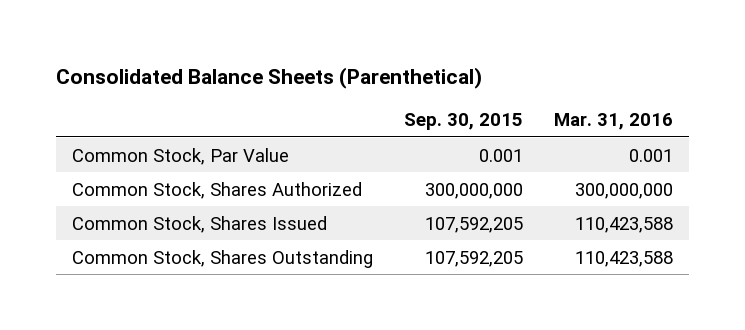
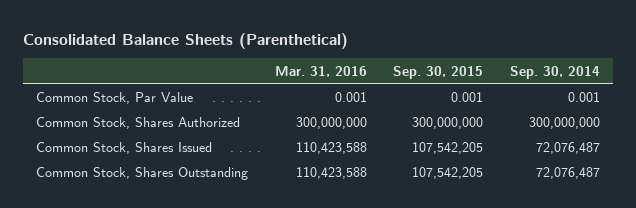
- | Sep. 30, 2015 | Mar. 31, 2016
+ | Mar. 31, 2016 | Sep. 30, 2015 | Sep. 30, 2014
- Common Stock, Shares Issued | 107,592,205 | 110,423,588
- Common Stock, Shares Outstanding | 107,592,205 | 110,423,588
+ Common Stock, Shares Issued | 110,423,588 | 107,542,205 | 72,076,487
+ Common Stock, Shares Outstanding | 110,423,588 | 107,542,205 | 72,076,487

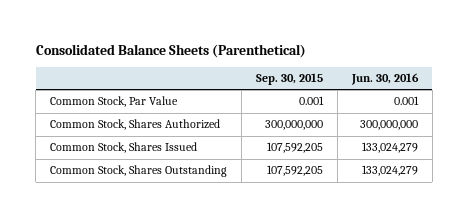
- | Mar. 31, 2016 | Sep. 30, 2015 | Sep. 30, 2014
+ | Sep. 30, 2015 | Jun. 30, 2016
- Common Stock, Shares Issued | 110,423,588 | 107,542,205 | 72,076,487
- Common Stock, Shares Outstanding | 110,423,588 | 107,542,205 | 72,076,487
+ Common Stock, Shares Issued | 107,592,205 | 133,024,279
+ Common Stock, Shares Outstanding | 107,592,205 | 133,024,279

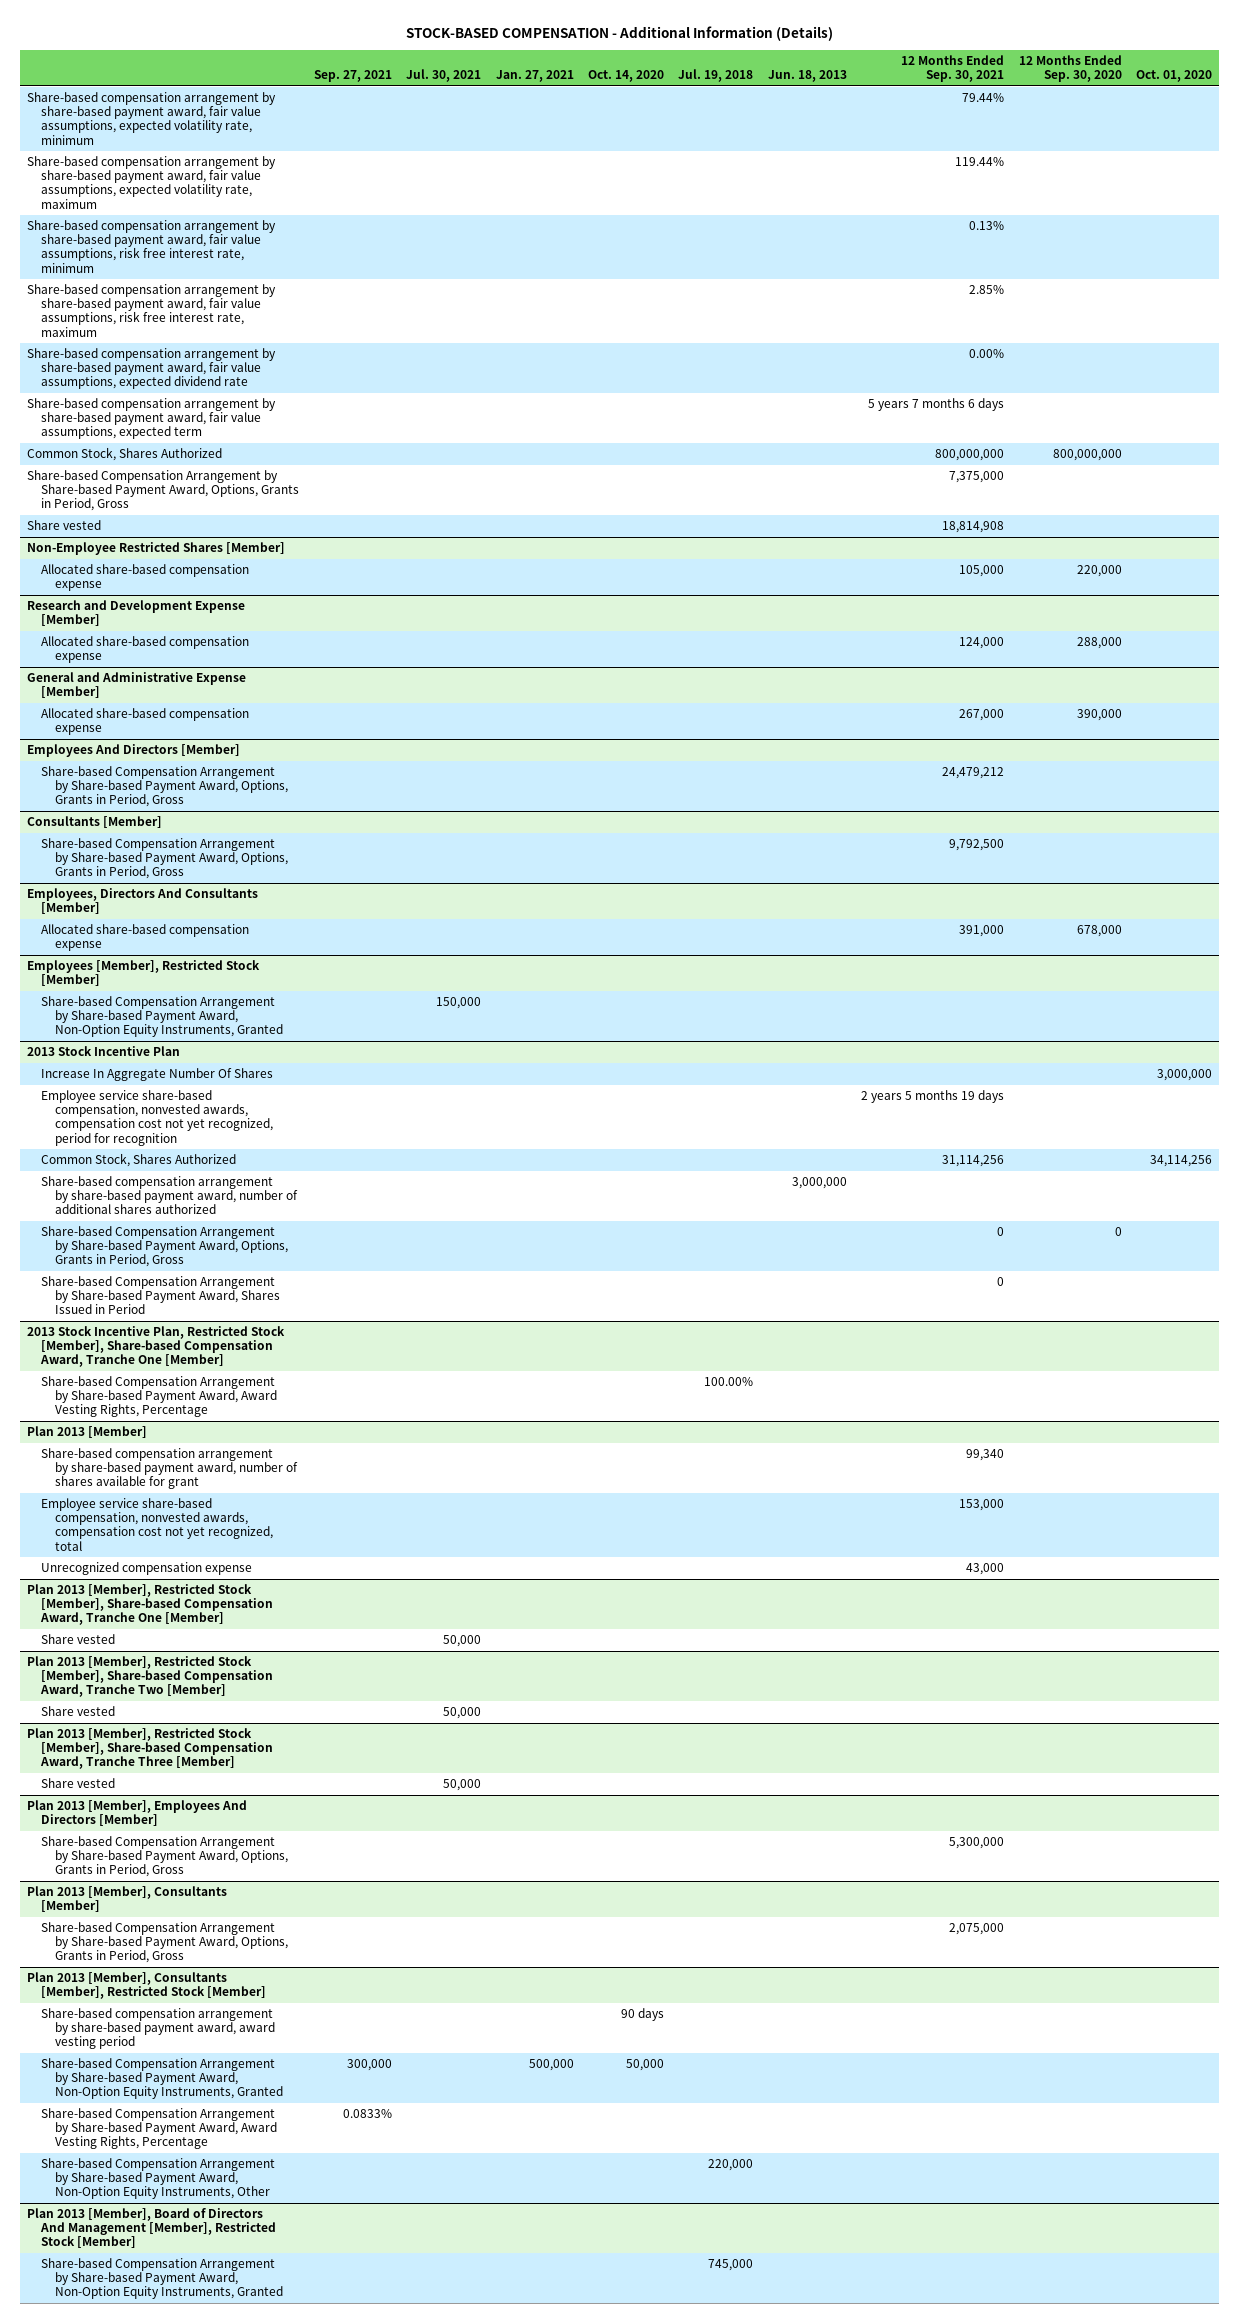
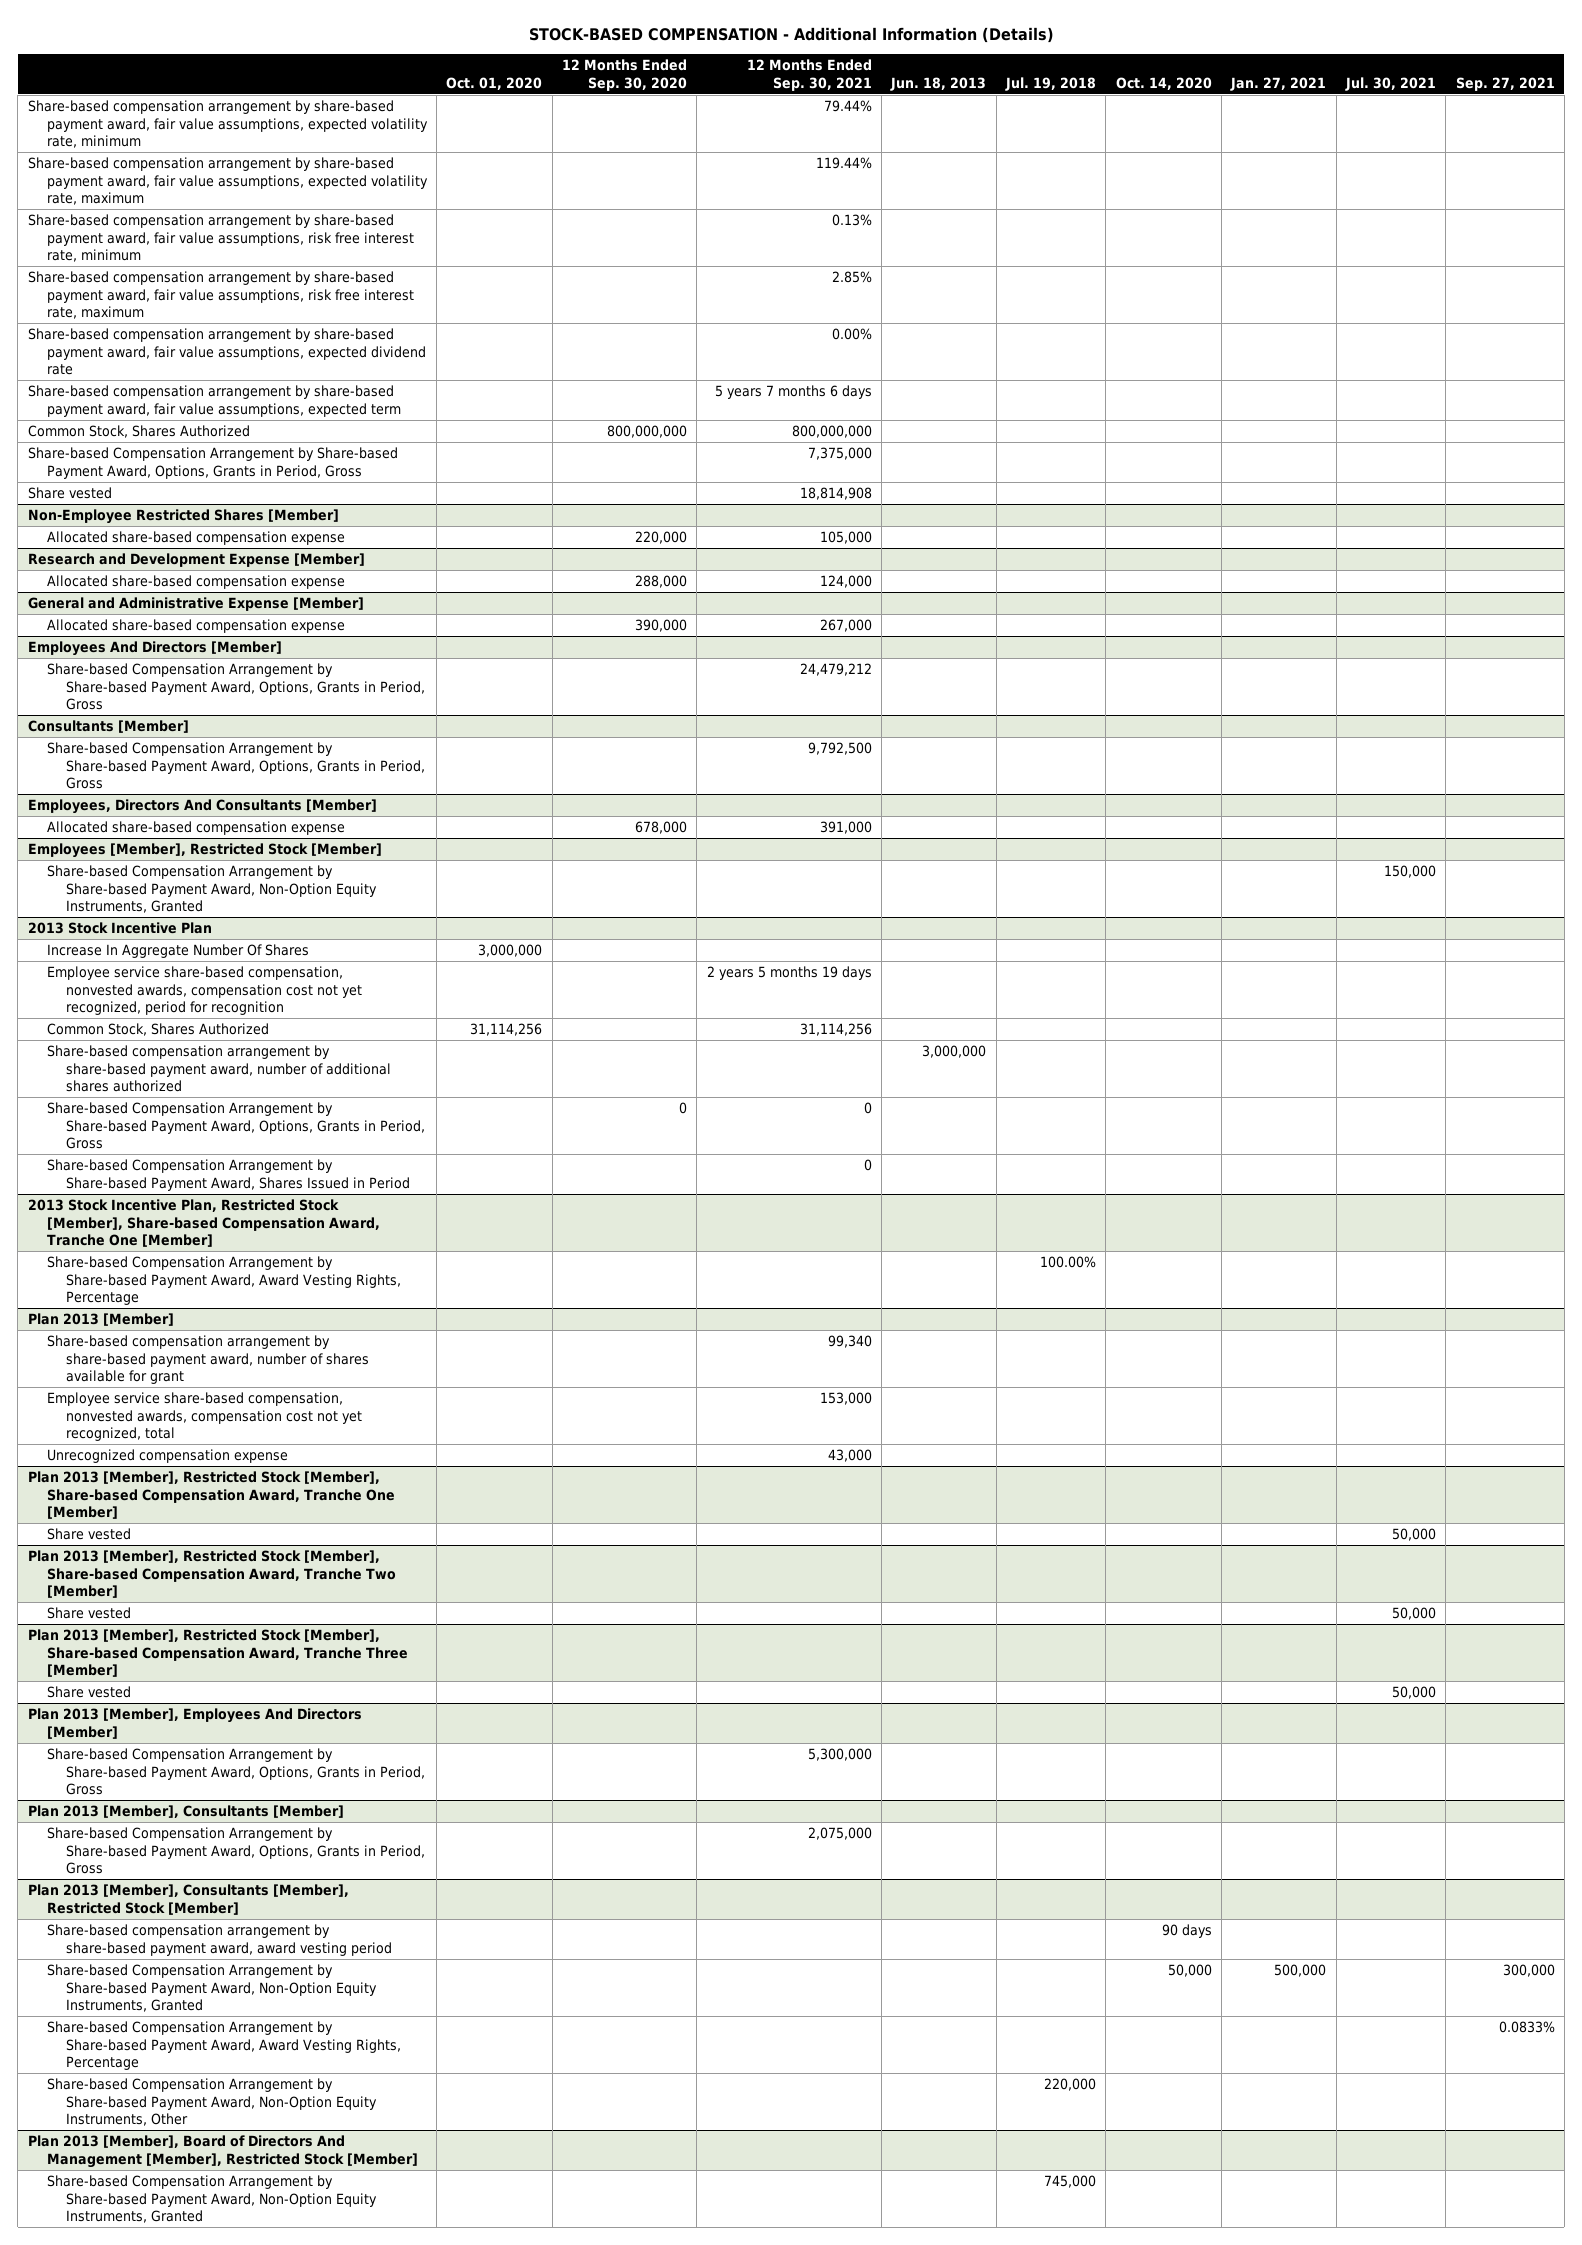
- | Sep. 27, 2021 | Jul. 30, 2021 | Jan. 27, 2021 | Oct. 14, 2020 | Jul. 19, 2018 | Jun. 18, 2013 | 12 Months Ended Sep. 30, 2021 | 12 Months Ended Sep. 30, 2020 | Oct. 01, 2020
+ | Oct. 01, 2020 | 12 Months Ended Sep. 30, 2020 | 12 Months Ended Sep. 30, 2021 | Jun. 18, 2013 | Jul. 19, 2018 | Oct. 14, 2020 | Jan. 27, 2021 | Jul. 30, 2021 | Sep. 27, 2021
@ 2013 Stock Incentive Plan
- Common Stock, Shares Authorized | | | | | | | 31,114,256 | | 34,114,256
+ Common Stock, Shares Authorized | 31,114,256 | | 31,114,256 | | | | | |

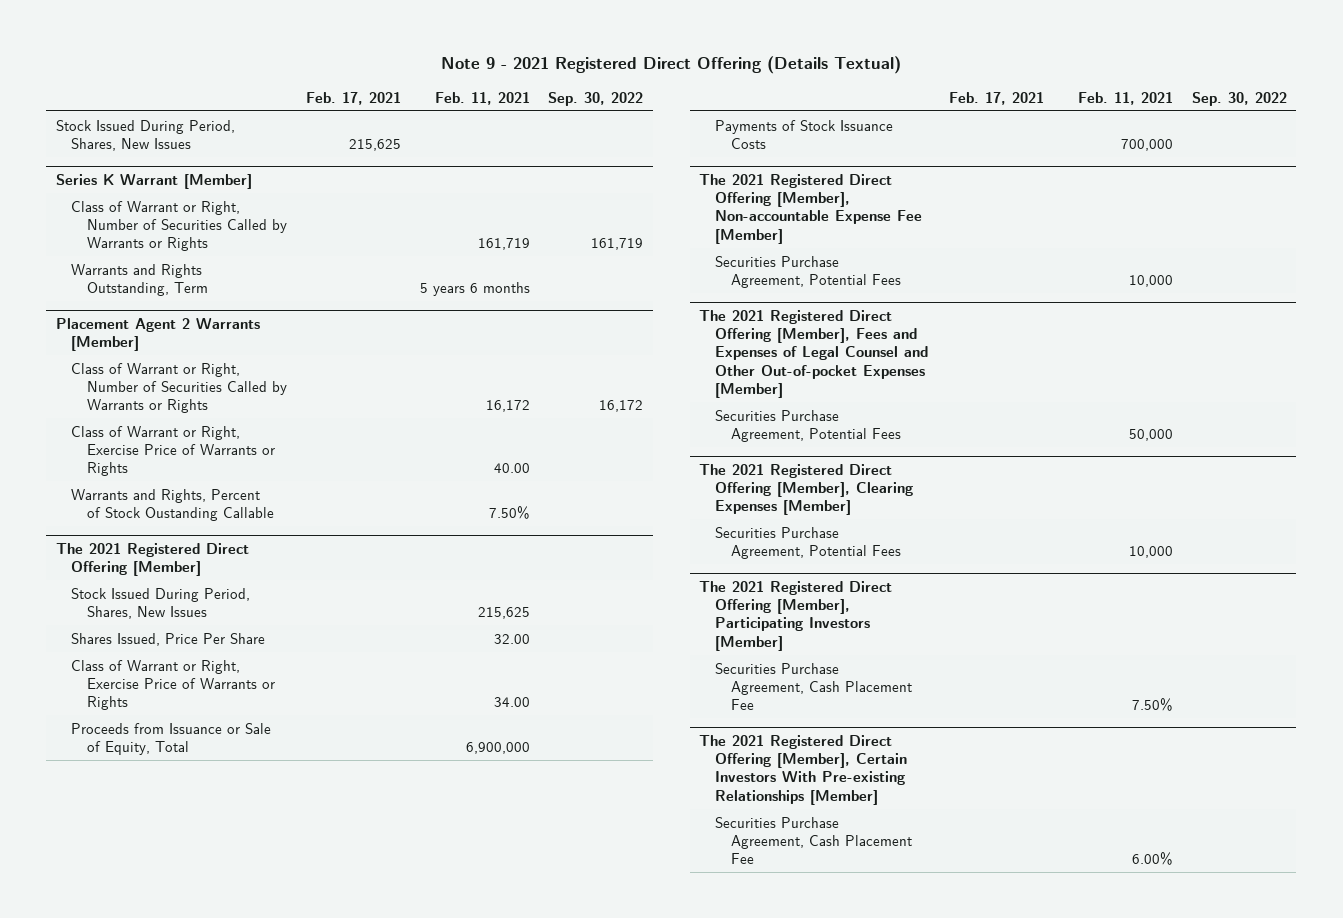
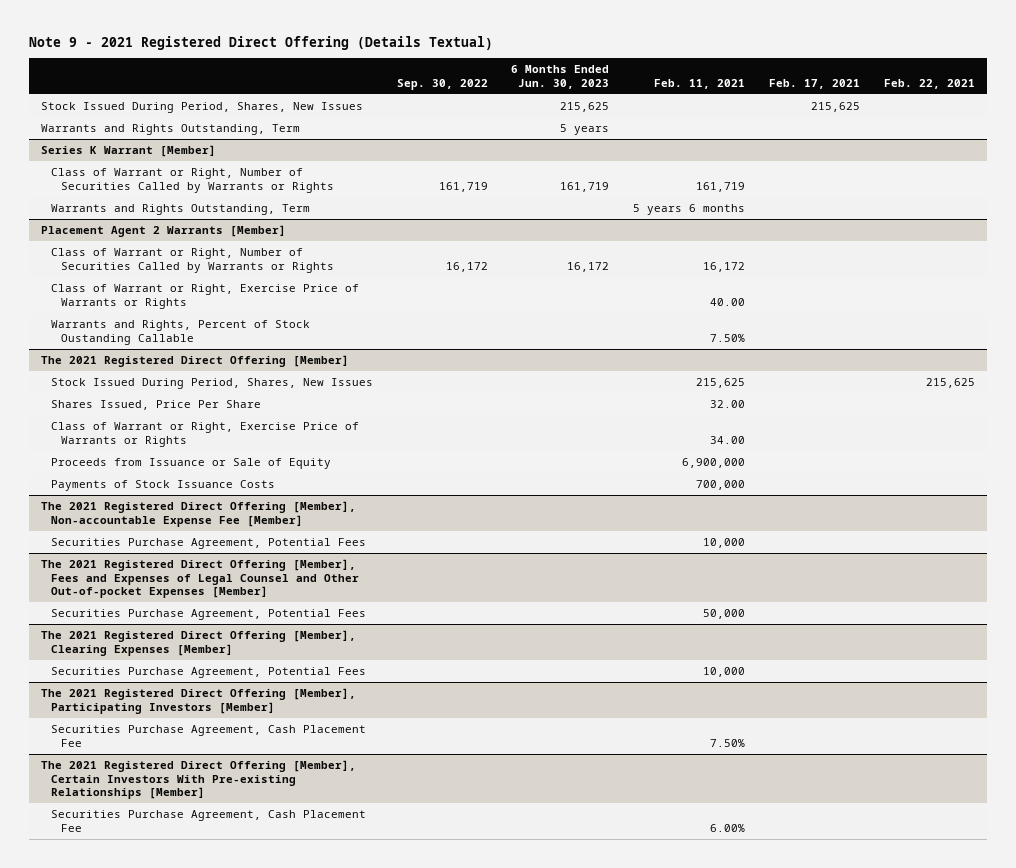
- | Feb. 17, 2021 | Feb. 11, 2021 | Sep. 30, 2022
+ | Sep. 30, 2022 | 6 Months Ended Jun. 30, 2023 | Feb. 11, 2021 | Feb. 17, 2021 | Feb. 22, 2021
+ Warrants and Rights Outstanding, Term | | 5 years | | |
@ The 2021 Registered Direct Offering [Member]
- Proceeds from Issuance or Sale of Equity, Total | | 6,900,000 |
+ Proceeds from Issuance or Sale of Equity | | | 6,900,000 | |

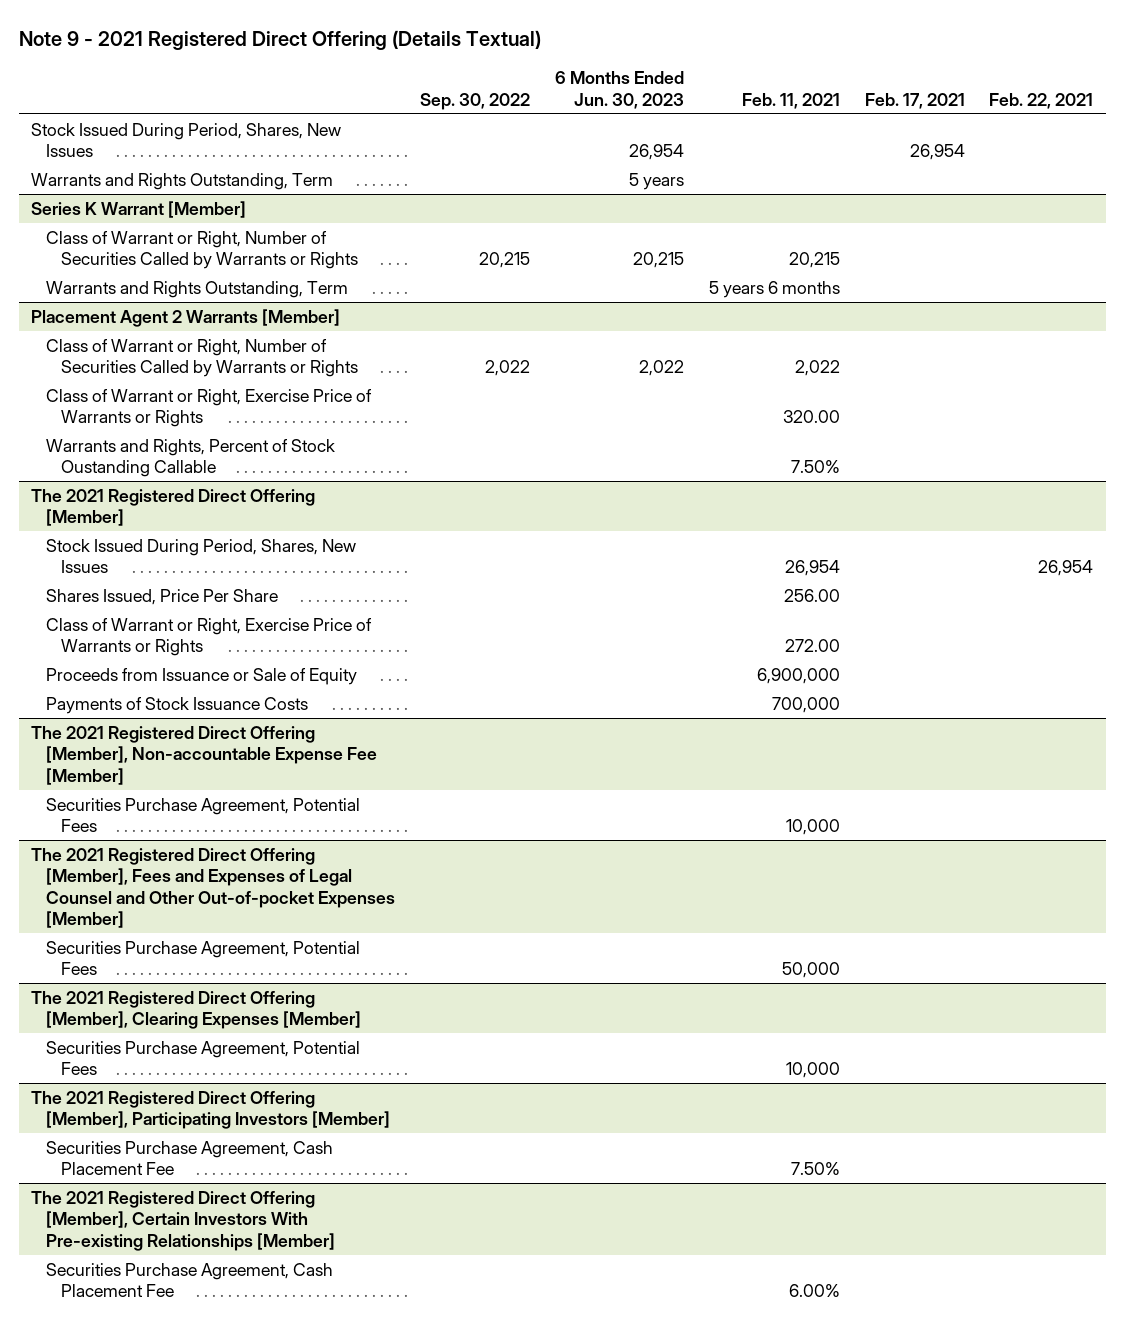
- Stock Issued During Period, Shares, New Issues | | 215,625 | | 215,625 |
+ Stock Issued During Period, Shares, New Issues | | 26,954 | | 26,954 |
@ Series K Warrant [Member]
- Class of Warrant or Right, Number of Securities Called by Warrants or Rights | 161,719 | 161,719 | 161,719 | |
+ Class of Warrant or Right, Number of Securities Called by Warrants or Rights | 20,215 | 20,215 | 20,215 | |
@ Placement Agent 2 Warrants [Member]
- Class of Warrant or Right, Number of Securities Called by Warrants or Rights | 16,172 | 16,172 | 16,172 | |
- Class of Warrant or Right, Exercise Price of Warrants or Rights | | | 40.00 | |
+ Class of Warrant or Right, Number of Securities Called by Warrants or Rights | 2,022 | 2,022 | 2,022 | |
+ Class of Warrant or Right, Exercise Price of Warrants or Rights | | | 320.00 | |
@ The 2021 Registered Direct Offering [Member]
- Stock Issued During Period, Shares, New Issues | | | 215,625 | | 215,625
- Shares Issued, Price Per Share | | | 32.00 | |
- Class of Warrant or Right, Exercise Price of Warrants or Rights | | | 34.00 | |
+ Stock Issued During Period, Shares, New Issues | | | 26,954 | | 26,954
+ Shares Issued, Price Per Share | | | 256.00 | |
+ Class of Warrant or Right, Exercise Price of Warrants or Rights | | | 272.00 | |

